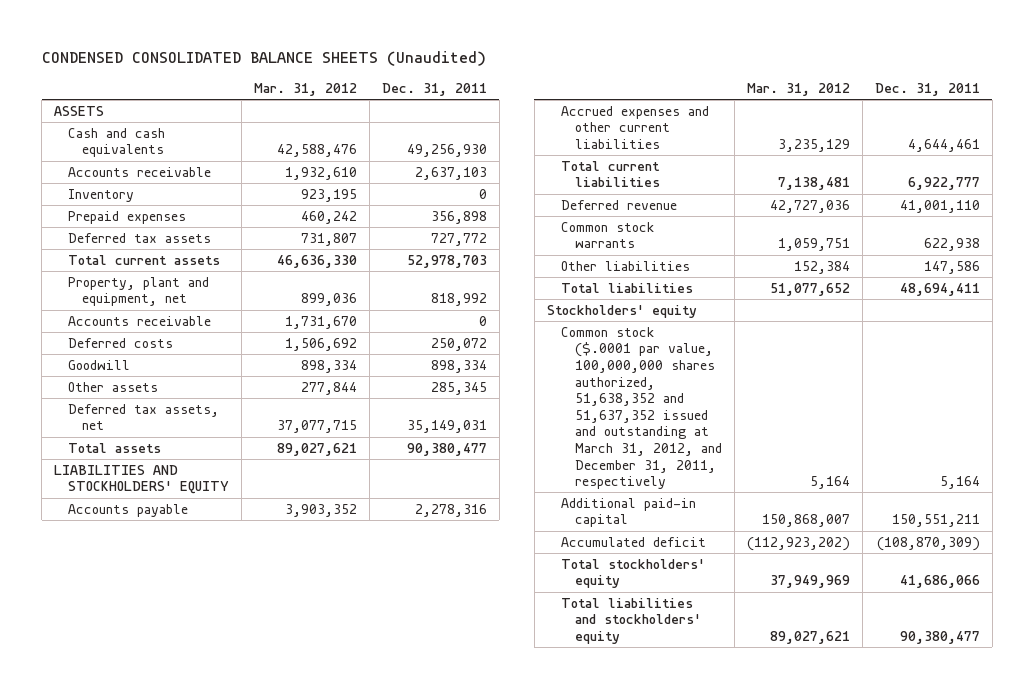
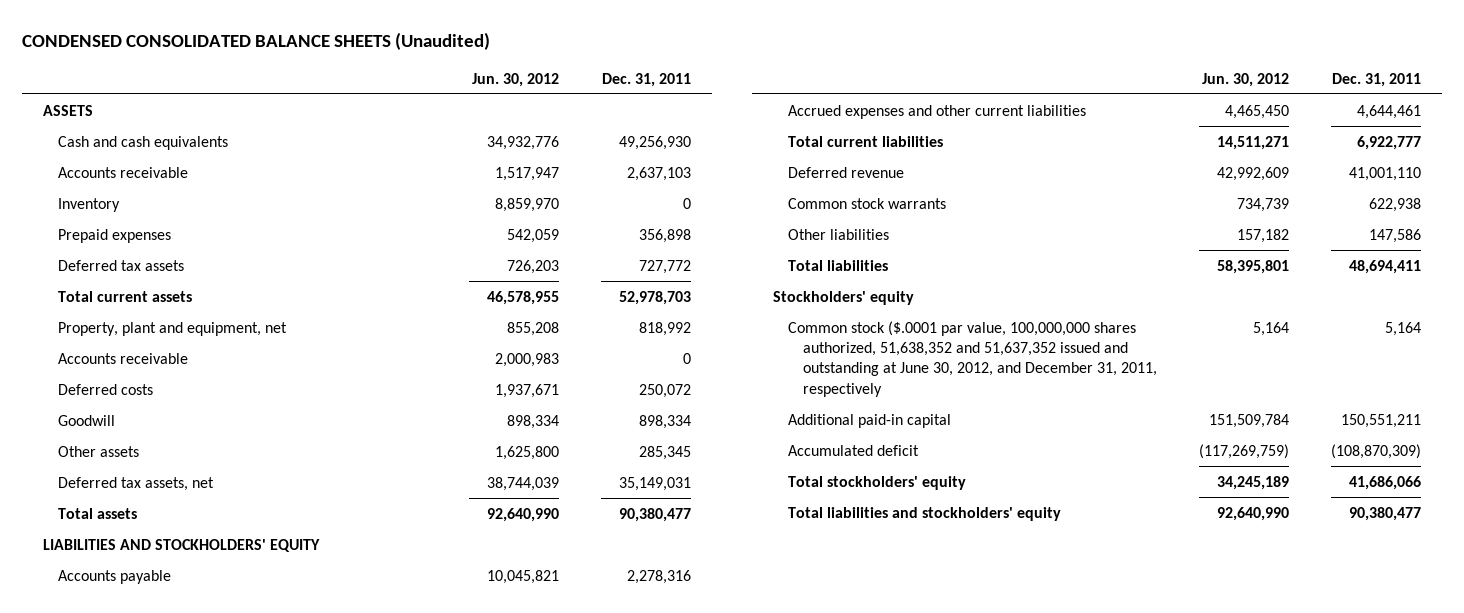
- | Mar. 31, 2012 | Dec. 31, 2011
+ | Jun. 30, 2012 | Dec. 31, 2011
- Common stock ($.0001 par value, 100,000,000 shares authorized, 51,638,352 and 51,637,352 issued and outstanding at March 31, 2012, and December 31, 2011, respectively | 5,164 | 5,164
+ Common stock ($.0001 par value, 100,000,000 shares authorized, 51,638,352 and 51,637,352 issued and outstanding at June 30, 2012, and December 31, 2011, respectively | 5,164 | 5,164

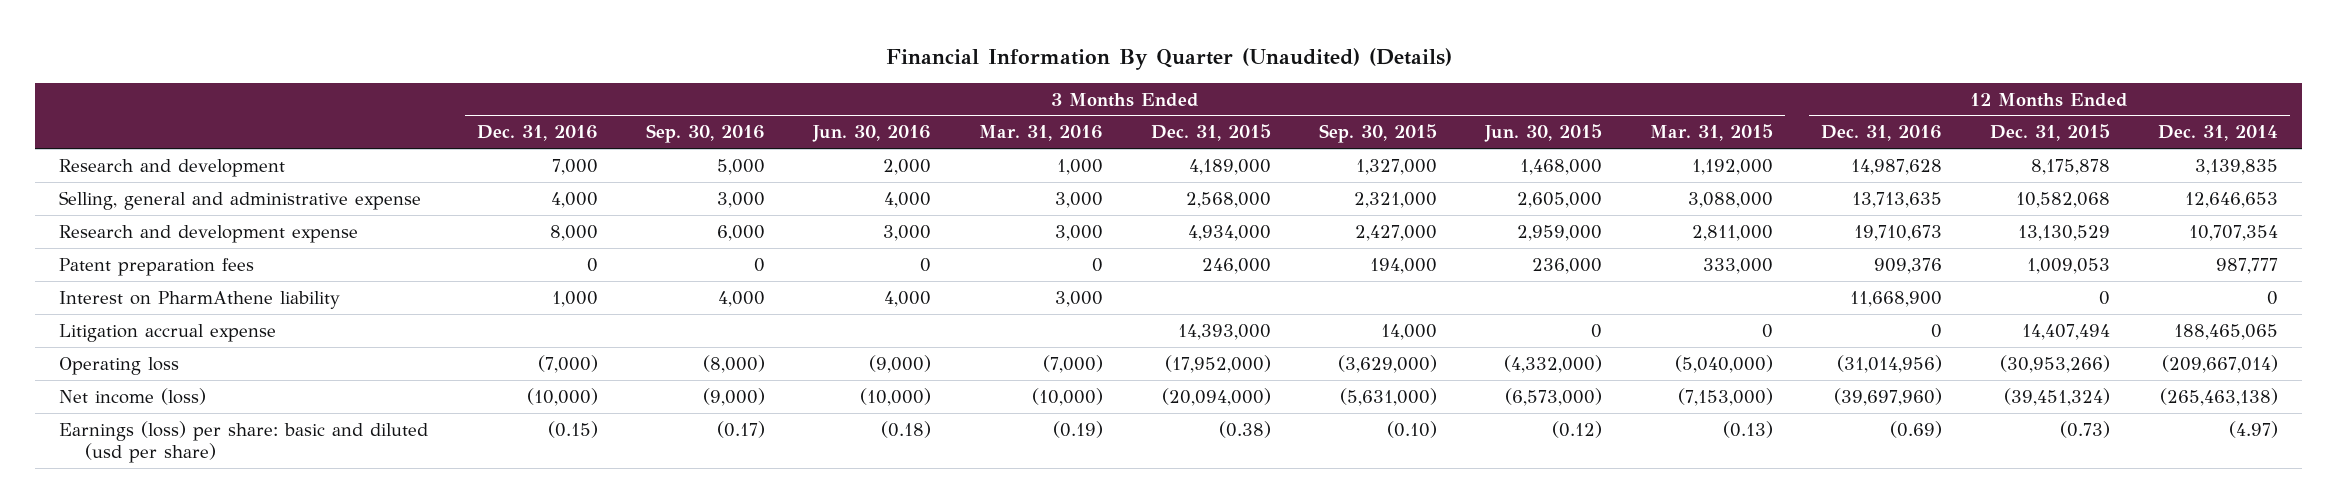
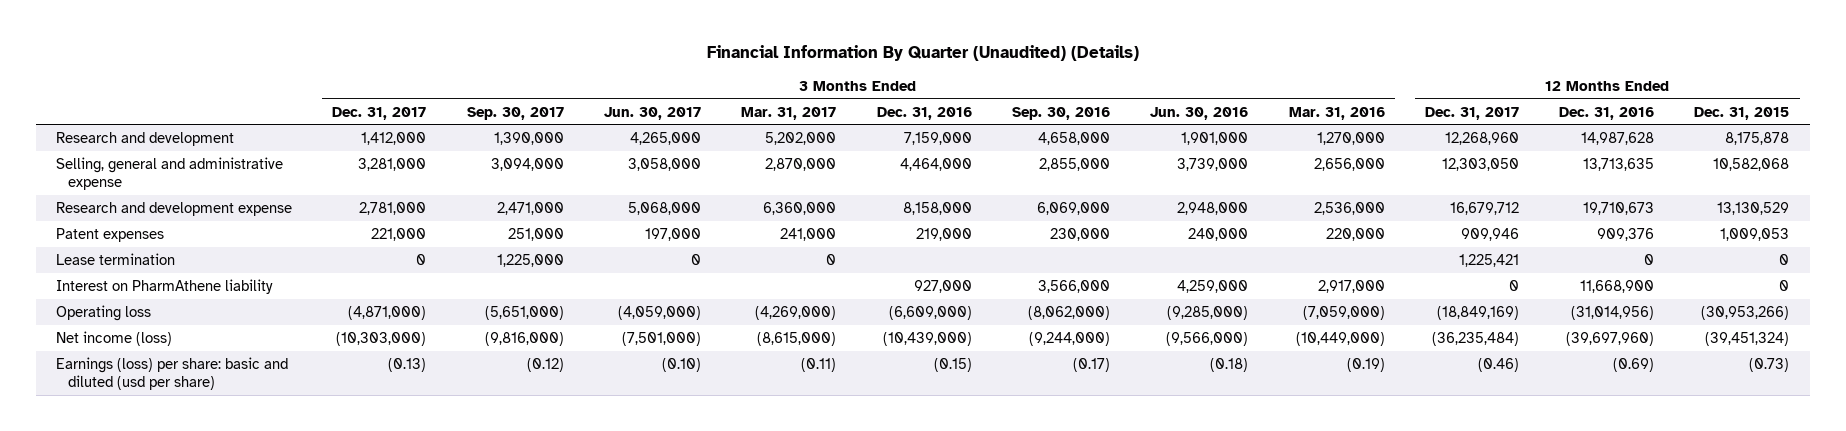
- | 3 Months Ended Dec. 31, 2016 | 3 Months Ended Sep. 30, 2016 | 3 Months Ended Jun. 30, 2016 | 3 Months Ended Mar. 31, 2016 | 3 Months Ended Dec. 31, 2015 | 3 Months Ended Sep. 30, 2015 | 3 Months Ended Jun. 30, 2015 | 3 Months Ended Mar. 31, 2015 | 12 Months Ended Dec. 31, 2016 | 12 Months Ended Dec. 31, 2015 | 12 Months Ended Dec. 31, 2014
+ | 3 Months Ended Dec. 31, 2017 | 3 Months Ended Sep. 30, 2017 | 3 Months Ended Jun. 30, 2017 | 3 Months Ended Mar. 31, 2017 | 3 Months Ended Dec. 31, 2016 | 3 Months Ended Sep. 30, 2016 | 3 Months Ended Jun. 30, 2016 | 3 Months Ended Mar. 31, 2016 | 12 Months Ended Dec. 31, 2017 | 12 Months Ended Dec. 31, 2016 | 12 Months Ended Dec. 31, 2015
- Research and development | 7,000 | 5,000 | 2,000 | 1,000 | 4,189,000 | 1,327,000 | 1,468,000 | 1,192,000 | 14,987,628 | 8,175,878 | 3,139,835
- Selling, general and administrative expense | 4,000 | 3,000 | 4,000 | 3,000 | 2,568,000 | 2,321,000 | 2,605,000 | 3,088,000 | 13,713,635 | 10,582,068 | 12,646,653
- Research and development expense | 8,000 | 6,000 | 3,000 | 3,000 | 4,934,000 | 2,427,000 | 2,959,000 | 2,811,000 | 19,710,673 | 13,130,529 | 10,707,354
- Patent preparation fees | 0 | 0 | 0 | 0 | 246,000 | 194,000 | 236,000 | 333,000 | 909,376 | 1,009,053 | 987,777
- Interest on PharmAthene liability | 1,000 | 4,000 | 4,000 | 3,000 | | | | | 11,668,900 | 0 | 0
- Litigation accrual expense | | | | | 14,393,000 | 14,000 | 0 | 0 | 0 | 14,407,494 | 188,465,065
- Operating loss | (7,000) | (8,000) | (9,000) | (7,000) | (17,952,000) | (3,629,000) | (4,332,000) | (5,040,000) | (31,014,956) | (30,953,266) | (209,667,014)
- Net income (loss) | (10,000) | (9,000) | (10,000) | (10,000) | (20,094,000) | (5,631,000) | (6,573,000) | (7,153,000) | (39,697,960) | (39,451,324) | (265,463,138)
+ Research and development | 1,412,000 | 1,390,000 | 4,265,000 | 5,202,000 | 7,159,000 | 4,658,000 | 1,901,000 | 1,270,000 | 12,268,960 | 14,987,628 | 8,175,878
+ Selling, general and administrative expense | 3,281,000 | 3,094,000 | 3,058,000 | 2,870,000 | 4,464,000 | 2,855,000 | 3,739,000 | 2,656,000 | 12,303,050 | 13,713,635 | 10,582,068
+ Research and development expense | 2,781,000 | 2,471,000 | 5,068,000 | 6,360,000 | 8,158,000 | 6,069,000 | 2,948,000 | 2,536,000 | 16,679,712 | 19,710,673 | 13,130,529
+ Patent expenses | 221,000 | 251,000 | 197,000 | 241,000 | 219,000 | 230,000 | 240,000 | 220,000 | 909,946 | 909,376 | 1,009,053
+ Lease termination | 0 | 1,225,000 | 0 | 0 | | | | | 1,225,421 | 0 | 0
+ Interest on PharmAthene liability | | | | | 927,000 | 3,566,000 | 4,259,000 | 2,917,000 | 0 | 11,668,900 | 0
+ Operating loss | (4,871,000) | (5,651,000) | (4,059,000) | (4,269,000) | (6,609,000) | (8,062,000) | (9,285,000) | (7,059,000) | (18,849,169) | (31,014,956) | (30,953,266)
+ Net income (loss) | (10,303,000) | (9,816,000) | (7,501,000) | (8,615,000) | (10,439,000) | (9,244,000) | (9,566,000) | (10,449,000) | (36,235,484) | (39,697,960) | (39,451,324)

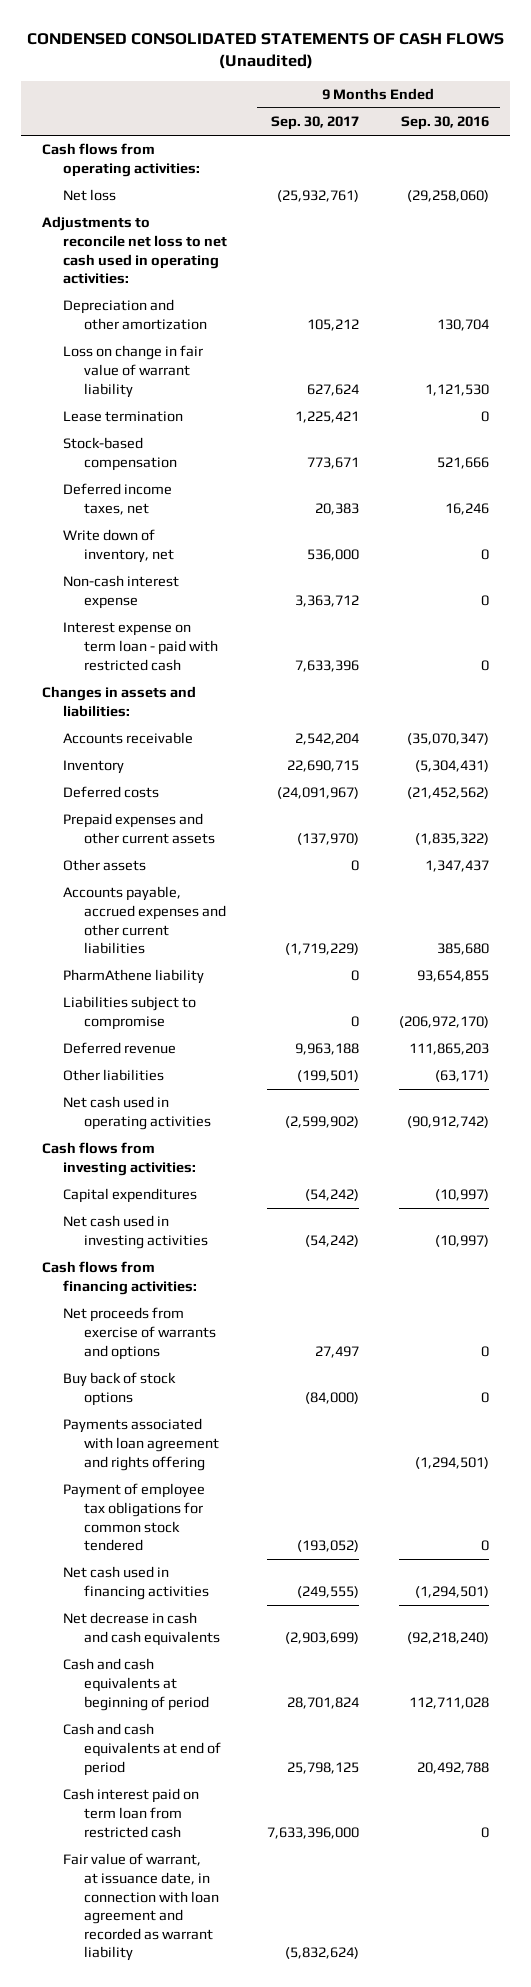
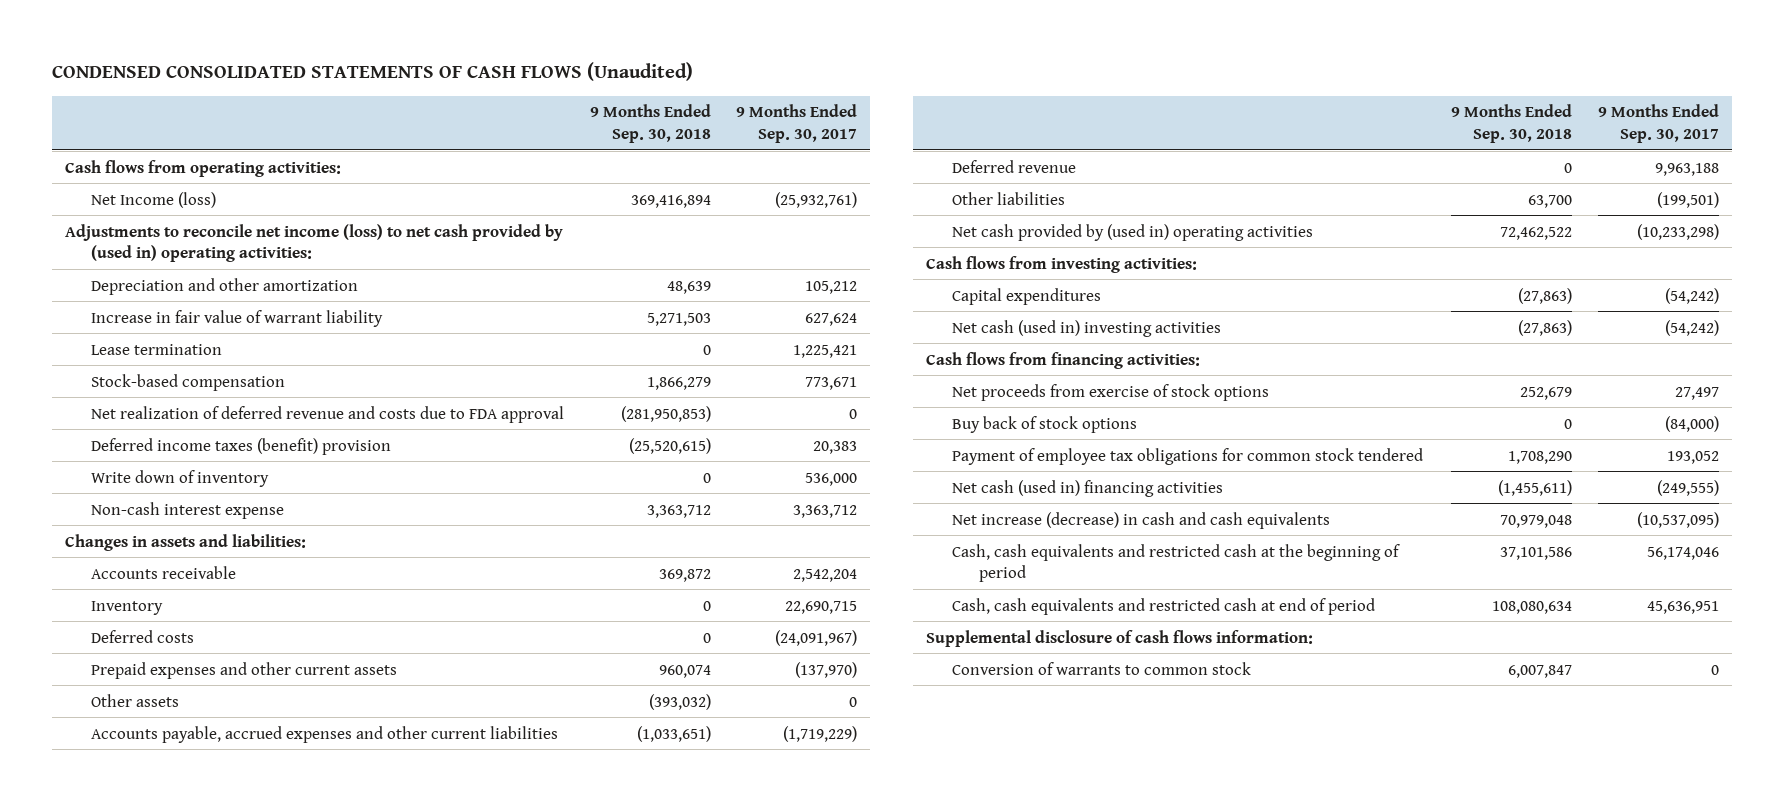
- | 9 Months Ended Sep. 30, 2017 | 9 Months Ended Sep. 30, 2016
+ | 9 Months Ended Sep. 30, 2018 | 9 Months Ended Sep. 30, 2017
- Net loss | (25,932,761) | (29,258,060)
- Adjustments to reconcile net loss to net cash used in operating activities:
+ Net Income (loss) | 369,416,894 | (25,932,761)
+ Adjustments to reconcile net income (loss) to net cash provided by (used in) operating activities:
- Loss on change in fair value of warrant liability | 627,624 | 1,121,530
+ Increase in fair value of warrant liability | 5,271,503 | 627,624
- Deferred income taxes, net | 20,383 | 16,246
- Write down of inventory, net | 536,000 | 0
+ Net realization of deferred revenue and costs due to FDA approval | (281,950,853) | 0
+ Deferred income taxes (benefit) provision | (25,520,615) | 20,383
+ Write down of inventory | 0 | 536,000
- Interest expense on term loan - paid with restricted cash | 7,633,396 | 0
- PharmAthene liability | 0 | 93,654,855
- Liabilities subject to compromise | 0 | (206,972,170)
- Net cash used in operating activities | (2,599,902) | (90,912,742)
+ Net cash provided by (used in) operating activities | 72,462,522 | (10,233,298)
- Net cash used in investing activities | (54,242) | (10,997)
+ Net cash (used in) investing activities | (27,863) | (54,242)
- Net proceeds from exercise of warrants and options | 27,497 | 0
+ Net proceeds from exercise of stock options | 252,679 | 27,497
- Payments associated with loan agreement and rights offering | | (1,294,501)
- Payment of employee tax obligations for common stock tendered | (193,052) | 0
- Net cash used in financing activities | (249,555) | (1,294,501)
- Net decrease in cash and cash equivalents | (2,903,699) | (92,218,240)
- Cash and cash equivalents at beginning of period | 28,701,824 | 112,711,028
- Cash and cash equivalents at end of period | 25,798,125 | 20,492,788
- Cash interest paid on term loan from restricted cash | 7,633,396,000 | 0
- Fair value of warrant, at issuance date, in connection with loan agreement and recorded as warrant liability | (5,832,624) |
+ Payment of employee tax obligations for common stock tendered | 1,708,290 | 193,052
+ Net cash (used in) financing activities | (1,455,611) | (249,555)
+ Net increase (decrease) in cash and cash equivalents | 70,979,048 | (10,537,095)
+ Cash, cash equivalents and restricted cash at the beginning of period | 37,101,586 | 56,174,046
+ Cash, cash equivalents and restricted cash at end of period | 108,080,634 | 45,636,951
+ Supplemental disclosure of cash flows information:
+ Conversion of warrants to common stock | 6,007,847 | 0

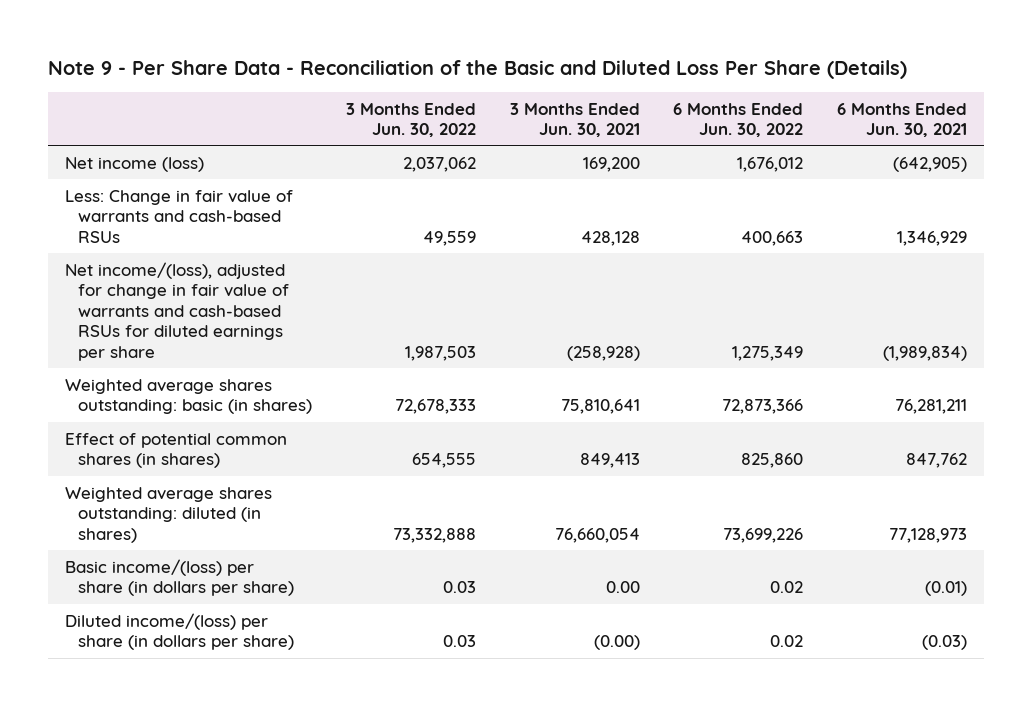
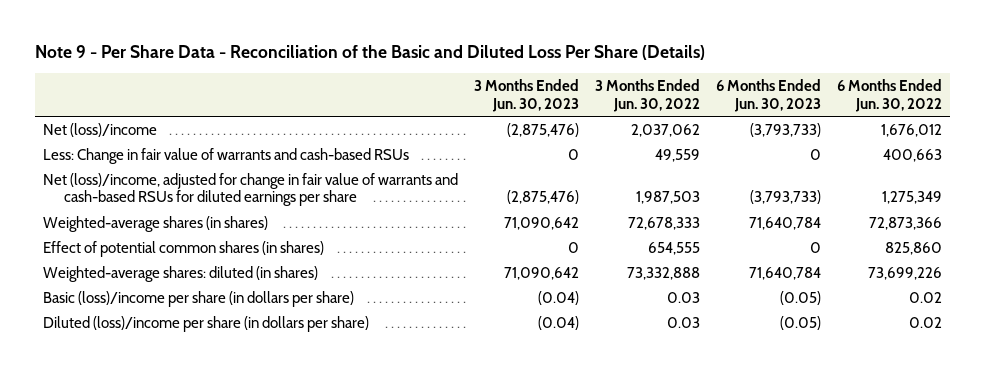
- | 3 Months Ended Jun. 30, 2022 | 3 Months Ended Jun. 30, 2021 | 6 Months Ended Jun. 30, 2022 | 6 Months Ended Jun. 30, 2021
+ | 3 Months Ended Jun. 30, 2023 | 3 Months Ended Jun. 30, 2022 | 6 Months Ended Jun. 30, 2023 | 6 Months Ended Jun. 30, 2022
- Net income (loss) | 2,037,062 | 169,200 | 1,676,012 | (642,905)
+ Net (loss)/income | (2,875,476) | 2,037,062 | (3,793,733) | 1,676,012
- Net income/(loss), adjusted for change in fair value of warrants and cash-based RSUs for diluted earnings per share | 1,987,503 | (258,928) | 1,275,349 | (1,989,834)
- Weighted average shares outstanding: basic (in shares) | 72,678,333 | 75,810,641 | 72,873,366 | 76,281,211
+ Net (loss)/income, adjusted for change in fair value of warrants and cash-based RSUs for diluted earnings per share | (2,875,476) | 1,987,503 | (3,793,733) | 1,275,349
+ Weighted-average shares (in shares) | 71,090,642 | 72,678,333 | 71,640,784 | 72,873,366
- Weighted average shares outstanding: diluted (in shares) | 73,332,888 | 76,660,054 | 73,699,226 | 77,128,973
- Basic income/(loss) per share (in dollars per share) | 0.03 | 0.00 | 0.02 | (0.01)
- Diluted income/(loss) per share (in dollars per share) | 0.03 | (0.00) | 0.02 | (0.03)
+ Weighted-average shares: diluted (in shares) | 71,090,642 | 73,332,888 | 71,640,784 | 73,699,226
+ Basic (loss)/income per share (in dollars per share) | (0.04) | 0.03 | (0.05) | 0.02
+ Diluted (loss)/income per share (in dollars per share) | (0.04) | 0.03 | (0.05) | 0.02

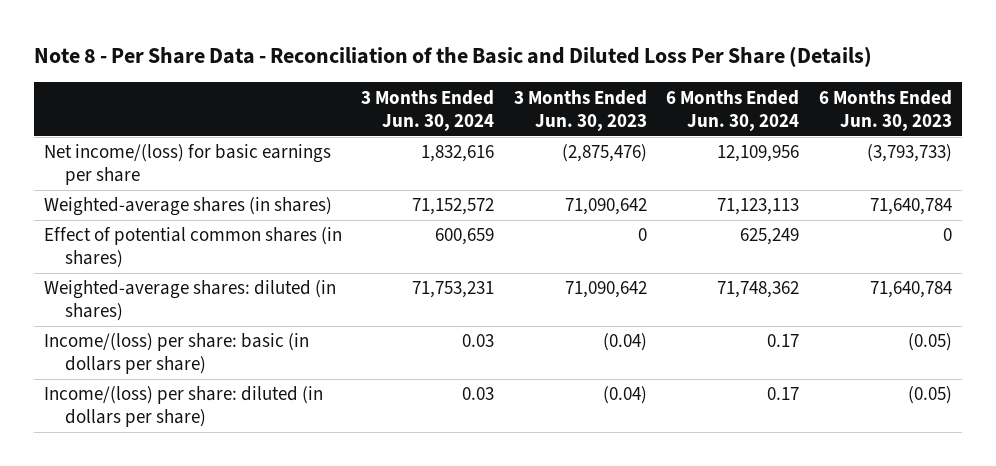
- Note 9 - Per Share Data - Reconciliation of the Basic and Diluted Loss Per Share (Details)
+ Note 8 - Per Share Data - Reconciliation of the Basic and Diluted Loss Per Share (Details)
- | 3 Months Ended Jun. 30, 2023 | 3 Months Ended Jun. 30, 2022 | 6 Months Ended Jun. 30, 2023 | 6 Months Ended Jun. 30, 2022
+ | 3 Months Ended Jun. 30, 2024 | 3 Months Ended Jun. 30, 2023 | 6 Months Ended Jun. 30, 2024 | 6 Months Ended Jun. 30, 2023
- Net (loss)/income | (2,875,476) | 2,037,062 | (3,793,733) | 1,676,012
- Less: Change in fair value of warrants and cash-based RSUs | 0 | 49,559 | 0 | 400,663
- Net (loss)/income, adjusted for change in fair value of warrants and cash-based RSUs for diluted earnings per share | (2,875,476) | 1,987,503 | (3,793,733) | 1,275,349
+ Net income/(loss) for basic earnings per share | 1,832,616 | (2,875,476) | 12,109,956 | (3,793,733)
- Basic (loss)/income per share (in dollars per share) | (0.04) | 0.03 | (0.05) | 0.02
- Diluted (loss)/income per share (in dollars per share) | (0.04) | 0.03 | (0.05) | 0.02
+ Income/(loss) per share: basic (in dollars per share) | 0.03 | (0.04) | 0.17 | (0.05)
+ Income/(loss) per share: diluted (in dollars per share) | 0.03 | (0.04) | 0.17 | (0.05)

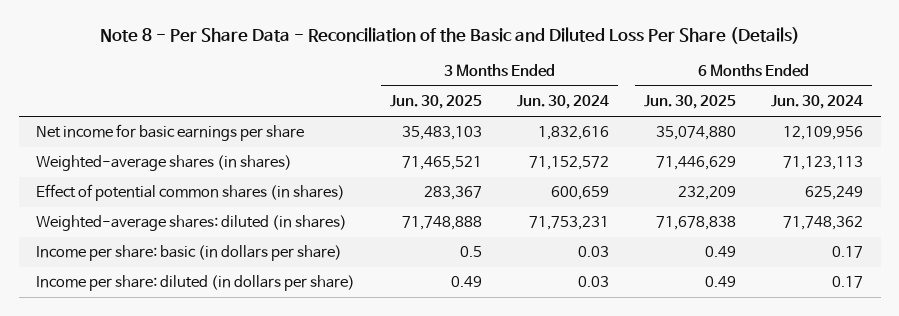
- | 3 Months Ended Jun. 30, 2024 | 3 Months Ended Jun. 30, 2023 | 6 Months Ended Jun. 30, 2024 | 6 Months Ended Jun. 30, 2023
+ | 3 Months Ended Jun. 30, 2025 | 3 Months Ended Jun. 30, 2024 | 6 Months Ended Jun. 30, 2025 | 6 Months Ended Jun. 30, 2024
- Net income/(loss) for basic earnings per share | 1,832,616 | (2,875,476) | 12,109,956 | (3,793,733)
+ Net income for basic earnings per share | 35,483,103 | 1,832,616 | 35,074,880 | 12,109,956
- Income/(loss) per share: basic (in dollars per share) | 0.03 | (0.04) | 0.17 | (0.05)
- Income/(loss) per share: diluted (in dollars per share) | 0.03 | (0.04) | 0.17 | (0.05)
+ Income per share: basic (in dollars per share) | 0.5 | 0.03 | 0.49 | 0.17
+ Income per share: diluted (in dollars per share) | 0.49 | 0.03 | 0.49 | 0.17

